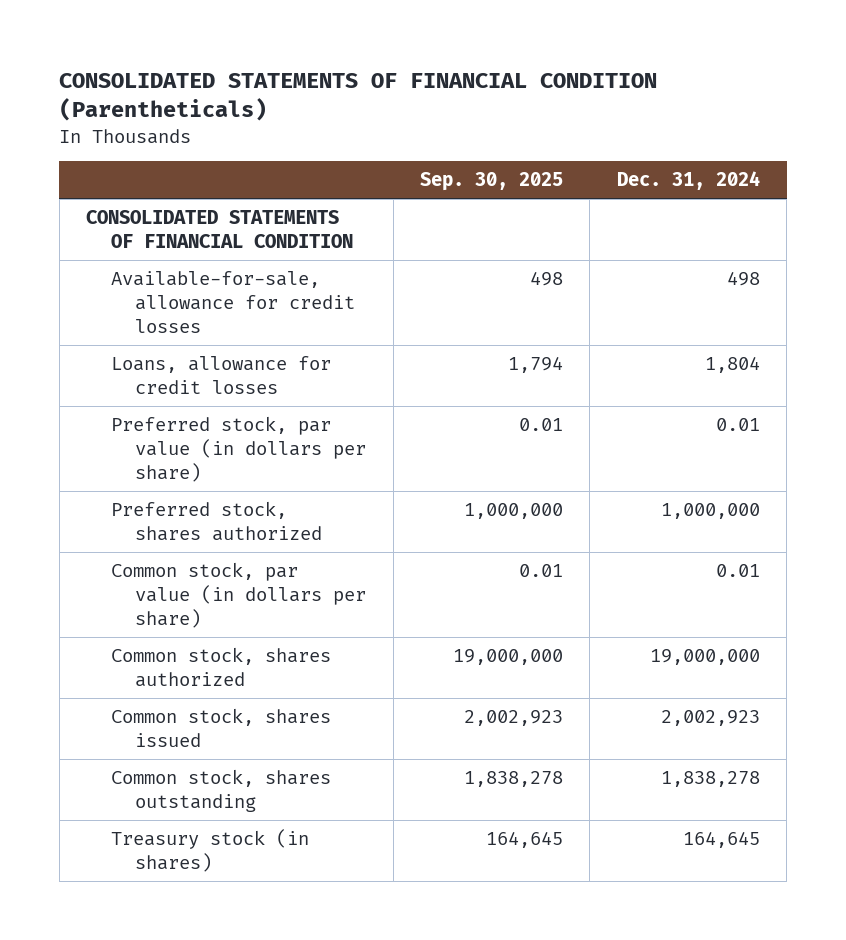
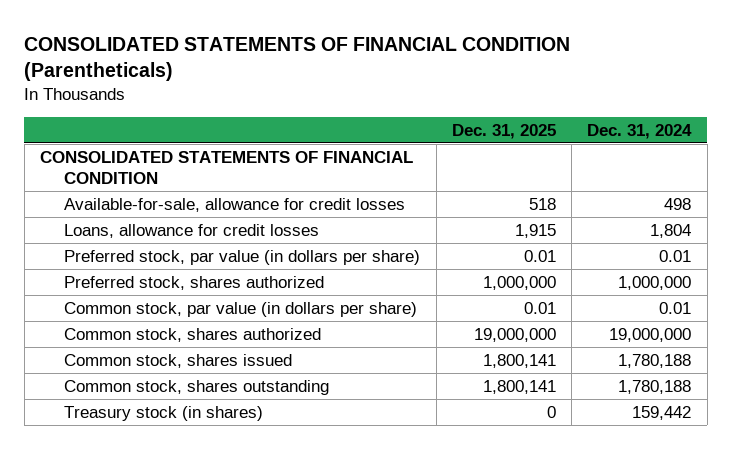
- | Sep. 30, 2025 | Dec. 31, 2024
+ | Dec. 31, 2025 | Dec. 31, 2024
- Common stock, shares issued | 2,002,923 | 2,002,923
- Common stock, shares outstanding | 1,838,278 | 1,838,278
- Treasury stock (in shares) | 164,645 | 164,645
+ Common stock, shares issued | 1,800,141 | 1,780,188
+ Common stock, shares outstanding | 1,800,141 | 1,780,188
+ Treasury stock (in shares) | 0 | 159,442

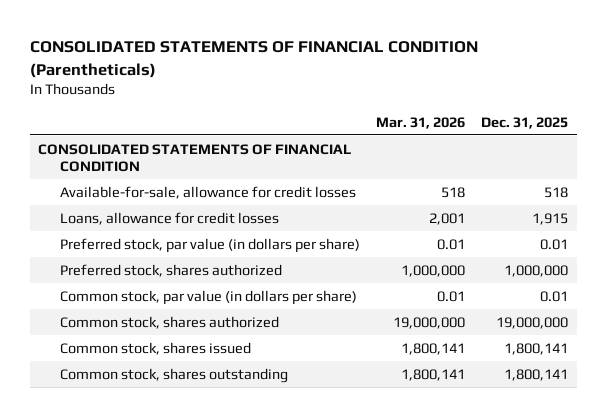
- | Dec. 31, 2025 | Dec. 31, 2024
+ | Mar. 31, 2026 | Dec. 31, 2025
- Treasury stock (in shares) | 0 | 159,442

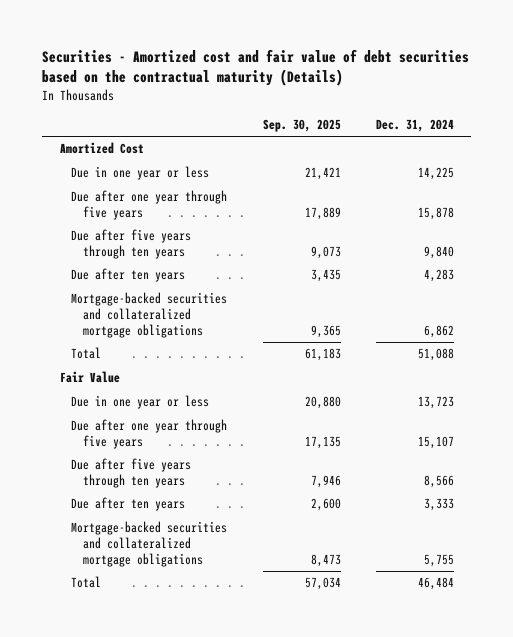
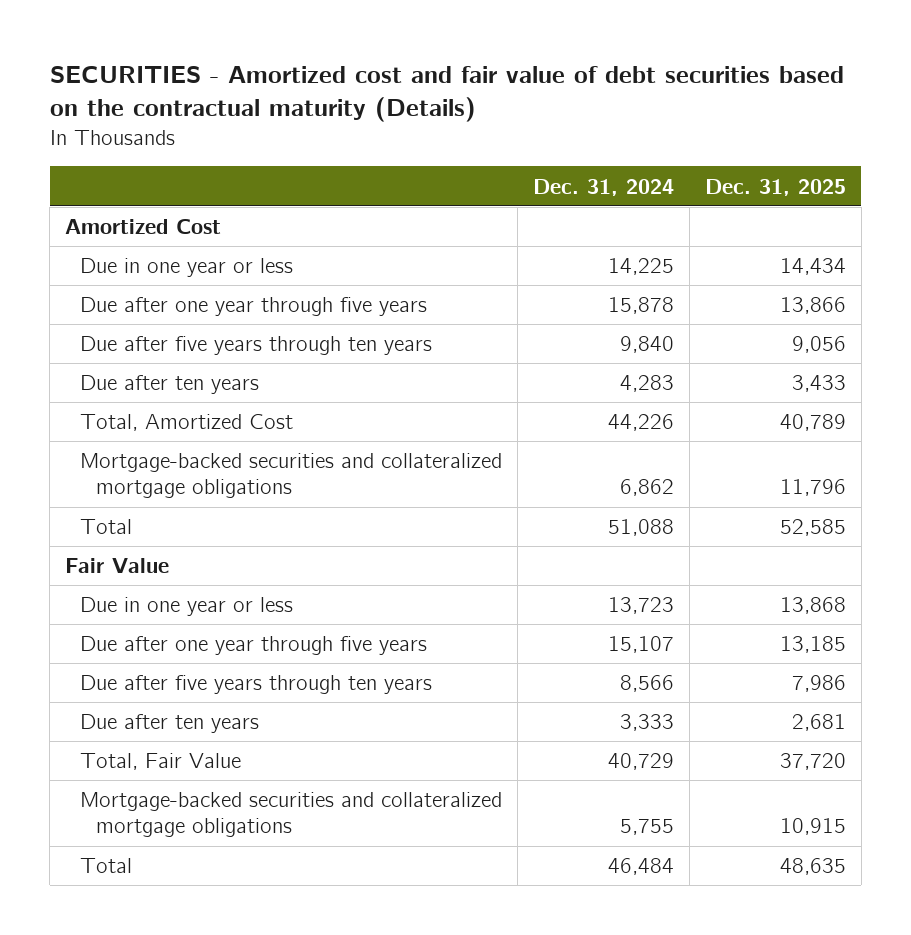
- Securities - Amortized cost and fair value of debt securities based on the contractual maturity (Details)
+ SECURITIES - Amortized cost and fair value of debt securities based on the contractual maturity (Details)
- | Sep. 30, 2025 | Dec. 31, 2024
+ | Dec. 31, 2024 | Dec. 31, 2025
+ Total, Amortized Cost | 44,226 | 40,789
+ Total, Fair Value | 40,729 | 37,720

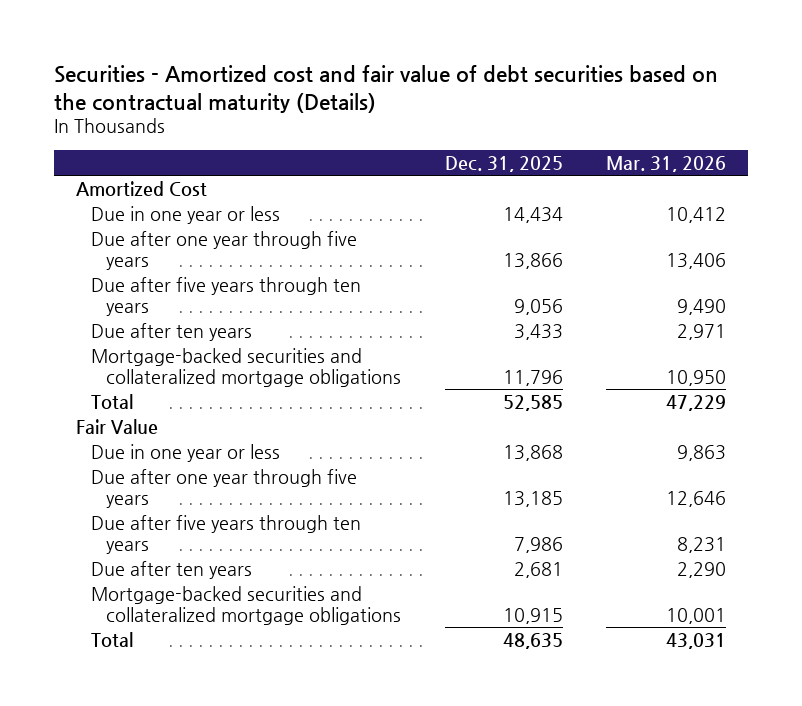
- SECURITIES - Amortized cost and fair value of debt securities based on the contractual maturity (Details)
+ Securities - Amortized cost and fair value of debt securities based on the contractual maturity (Details)
- | Dec. 31, 2024 | Dec. 31, 2025
+ | Dec. 31, 2025 | Mar. 31, 2026
- Total, Amortized Cost | 44,226 | 40,789
- Total, Fair Value | 40,729 | 37,720

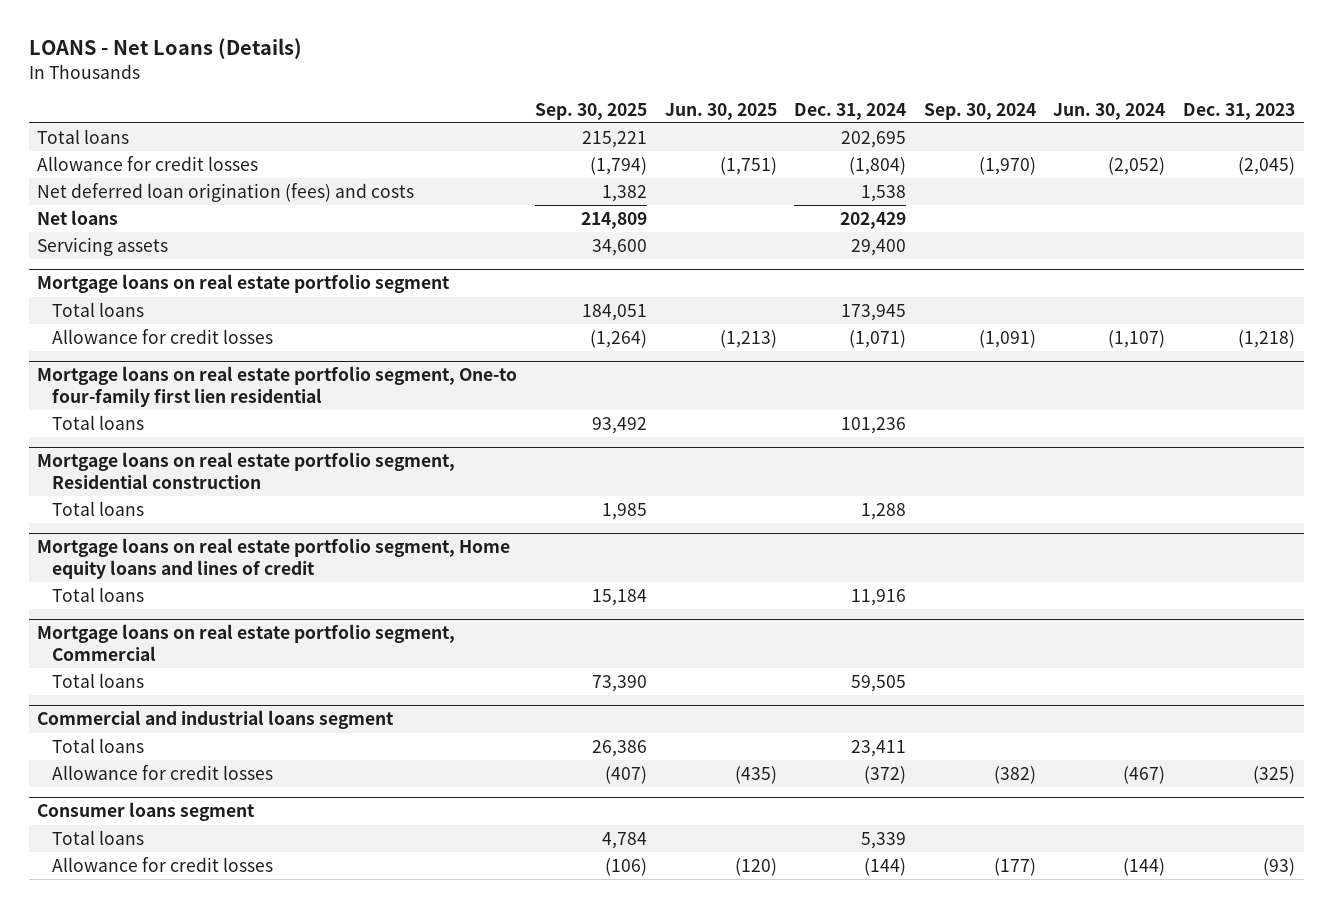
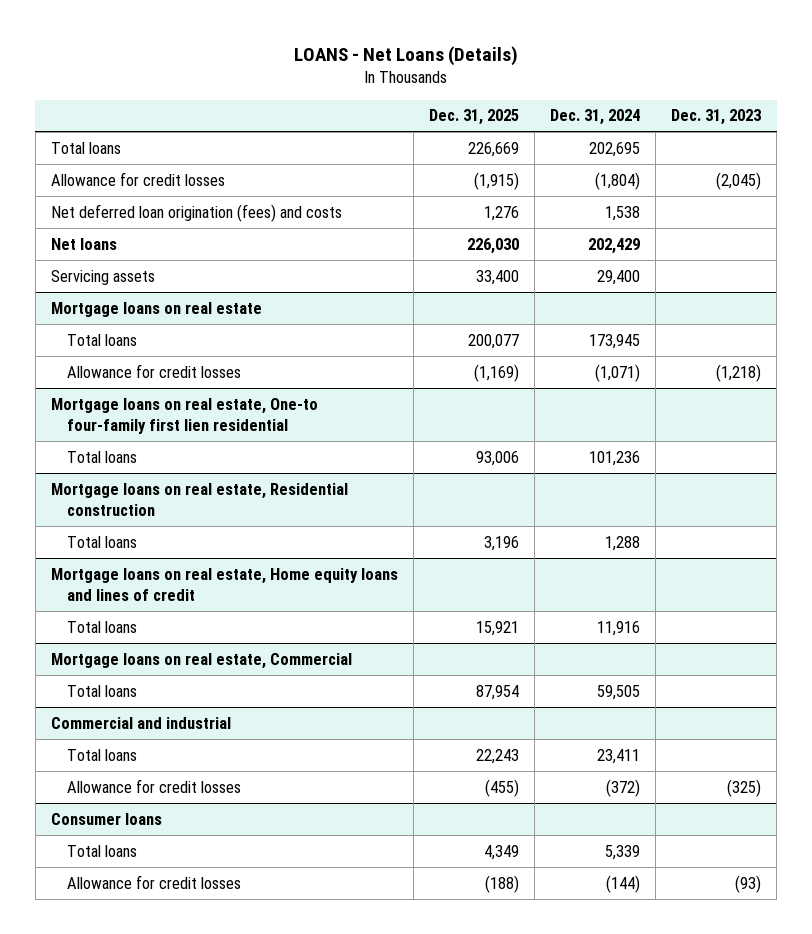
- | Sep. 30, 2025 | Jun. 30, 2025 | Dec. 31, 2024 | Sep. 30, 2024 | Jun. 30, 2024 | Dec. 31, 2023
+ | Dec. 31, 2025 | Dec. 31, 2024 | Dec. 31, 2023
- Mortgage loans on real estate portfolio segment
+ Mortgage loans on real estate
- Mortgage loans on real estate portfolio segment, One-to four-family first lien residential
+ Mortgage loans on real estate, One-to four-family first lien residential
- Mortgage loans on real estate portfolio segment, Residential construction
+ Mortgage loans on real estate, Residential construction
- Mortgage loans on real estate portfolio segment, Home equity loans and lines of credit
+ Mortgage loans on real estate, Home equity loans and lines of credit
- Mortgage loans on real estate portfolio segment, Commercial
+ Mortgage loans on real estate, Commercial
- Commercial and industrial loans segment
+ Commercial and industrial
- Consumer loans segment
+ Consumer loans

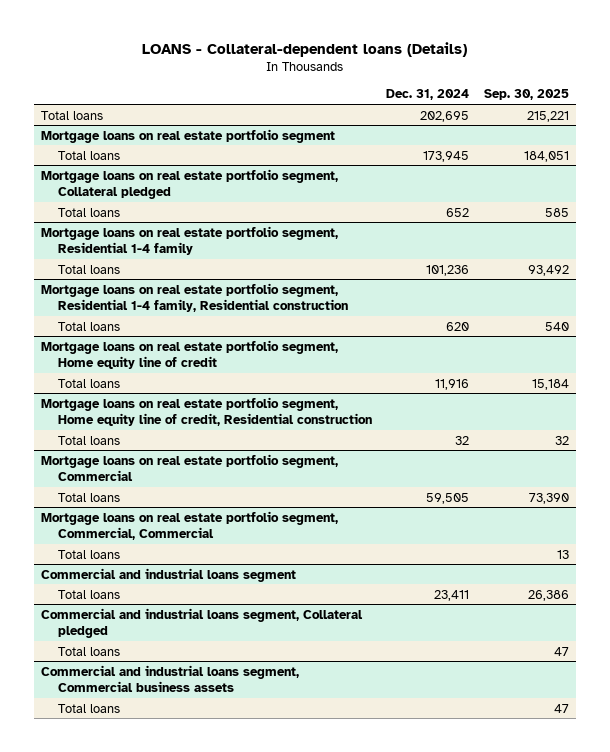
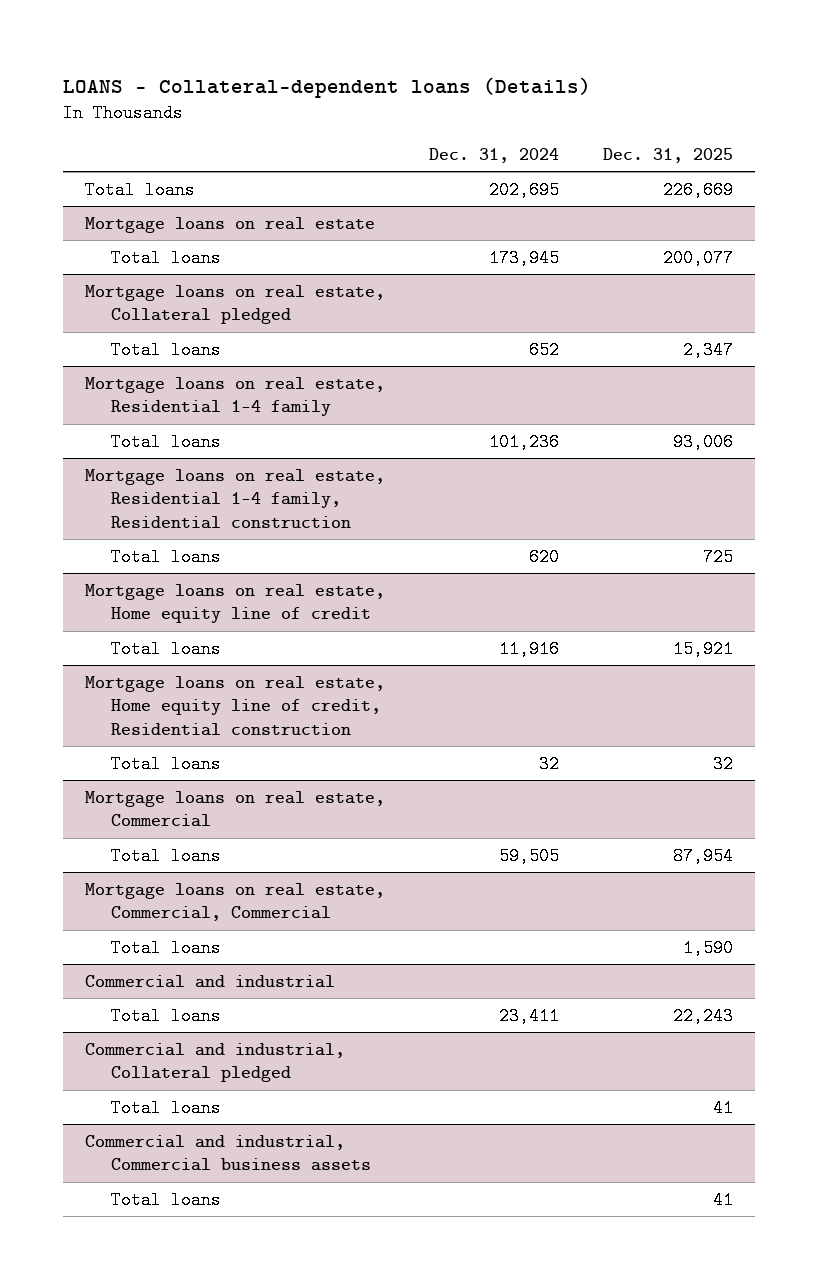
- | Dec. 31, 2024 | Sep. 30, 2025
+ | Dec. 31, 2024 | Dec. 31, 2025
- Mortgage loans on real estate portfolio segment
+ Mortgage loans on real estate
- Mortgage loans on real estate portfolio segment, Collateral pledged
+ Mortgage loans on real estate, Collateral pledged
- Mortgage loans on real estate portfolio segment, Residential 1-4 family
+ Mortgage loans on real estate, Residential 1-4 family
- Mortgage loans on real estate portfolio segment, Residential 1-4 family, Residential construction
+ Mortgage loans on real estate, Residential 1-4 family, Residential construction
- Mortgage loans on real estate portfolio segment, Home equity line of credit
+ Mortgage loans on real estate, Home equity line of credit
- Mortgage loans on real estate portfolio segment, Home equity line of credit, Residential construction
+ Mortgage loans on real estate, Home equity line of credit, Residential construction
- Mortgage loans on real estate portfolio segment, Commercial
+ Mortgage loans on real estate, Commercial
- Mortgage loans on real estate portfolio segment, Commercial, Commercial
+ Mortgage loans on real estate, Commercial, Commercial
- Commercial and industrial loans segment
+ Commercial and industrial
- Commercial and industrial loans segment, Collateral pledged
+ Commercial and industrial, Collateral pledged
- Commercial and industrial loans segment, Commercial business assets
+ Commercial and industrial, Commercial business assets

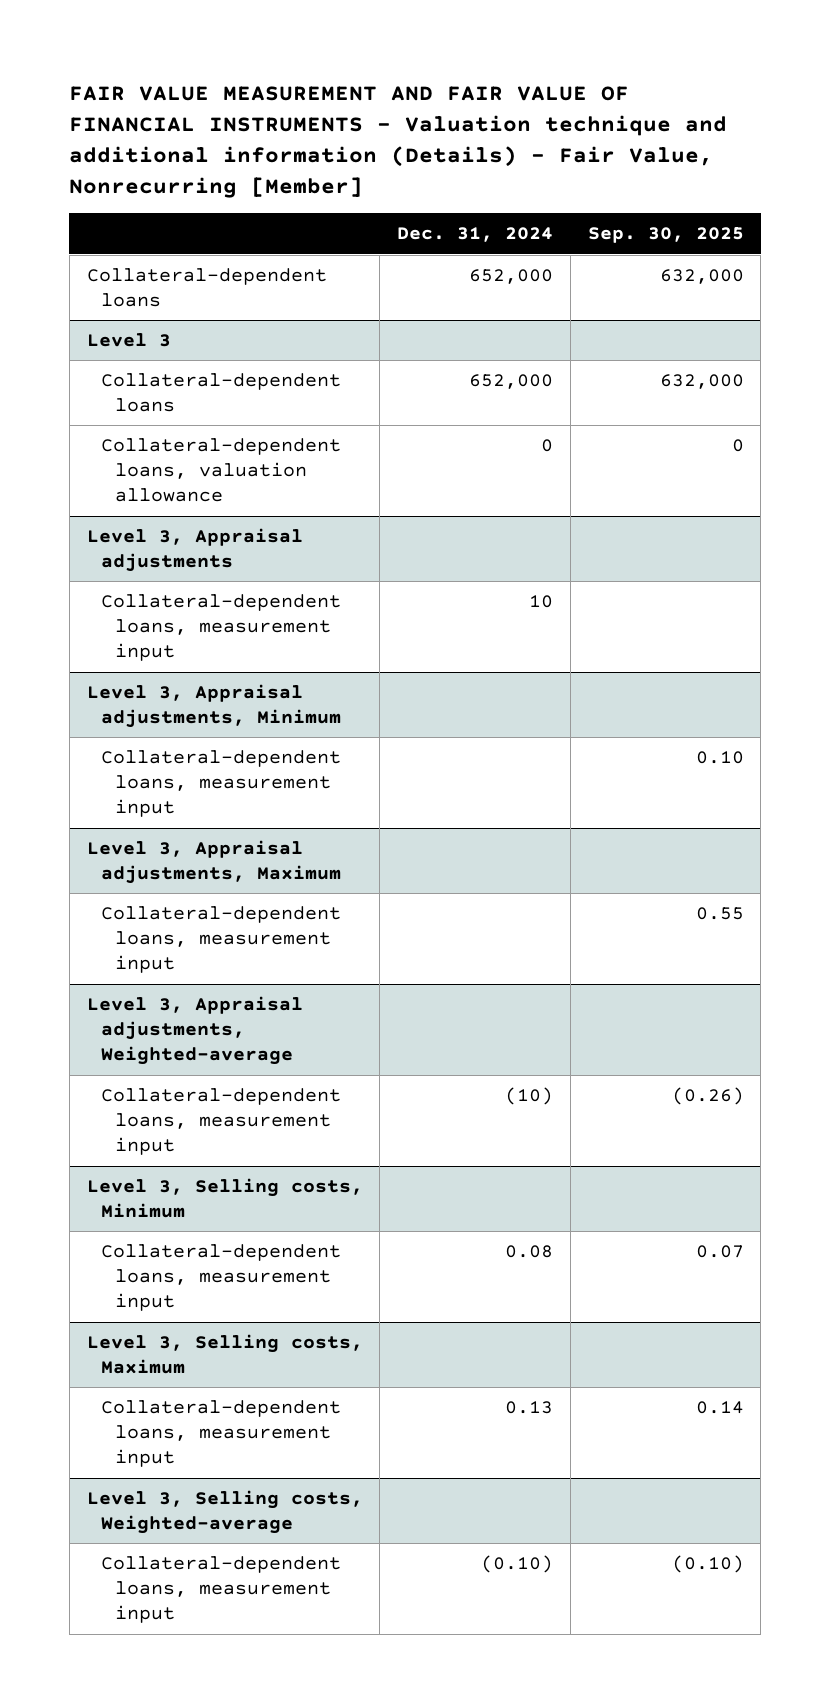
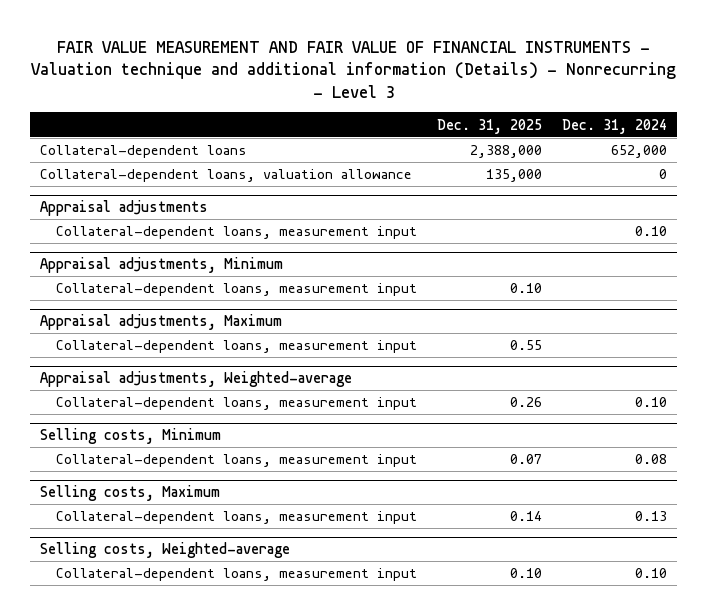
- FAIR VALUE MEASUREMENT AND FAIR VALUE OF FINANCIAL INSTRUMENTS - Valuation technique and additional information (Details) - Fair Value, Nonrecurring [Member]
+ FAIR VALUE MEASUREMENT AND FAIR VALUE OF FINANCIAL INSTRUMENTS - Valuation technique and additional information (Details) - Nonrecurring - Level 3
- | Dec. 31, 2024 | Sep. 30, 2025
+ | Dec. 31, 2025 | Dec. 31, 2024
- Level 3
- Collateral-dependent loans | 652,000 | 632,000
- Level 3, Appraisal adjustments
- Collateral-dependent loans, measurement input | 10 |
- Level 3, Appraisal adjustments, Minimum
+ Appraisal adjustments
+ Collateral-dependent loans, measurement input | | 0.10
+ Appraisal adjustments, Minimum
- Level 3, Appraisal adjustments, Maximum
+ Appraisal adjustments, Maximum
- Level 3, Appraisal adjustments, Weighted-average
- Collateral-dependent loans, measurement input | (10) | (0.26)
- Level 3, Selling costs, Minimum
+ Appraisal adjustments, Weighted-average
+ Collateral-dependent loans, measurement input | 0.26 | 0.10
+ Selling costs, Minimum
- Level 3, Selling costs, Maximum
+ Selling costs, Maximum
- Level 3, Selling costs, Weighted-average
- Collateral-dependent loans, measurement input | (0.10) | (0.10)
+ Selling costs, Weighted-average
+ Collateral-dependent loans, measurement input | 0.10 | 0.10

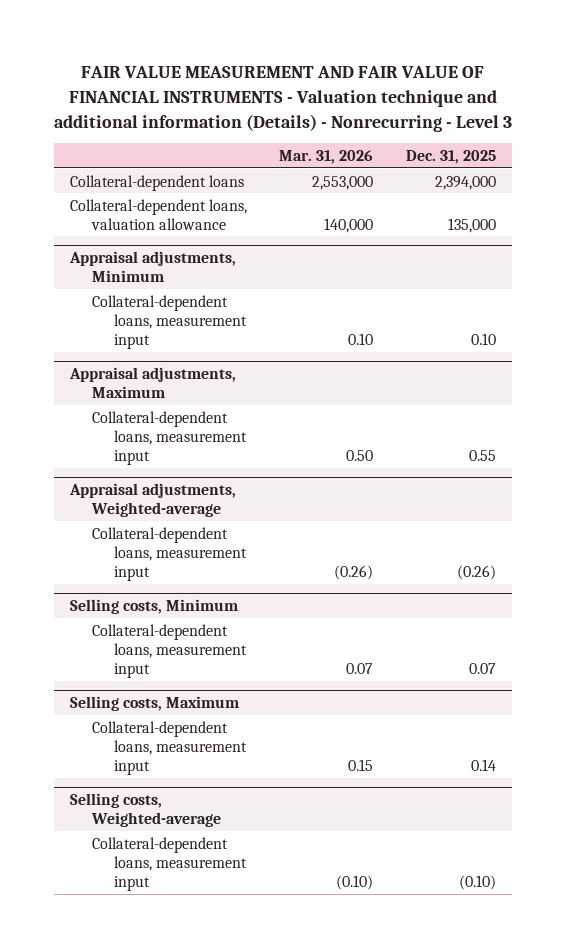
- | Dec. 31, 2025 | Dec. 31, 2024
+ | Mar. 31, 2026 | Dec. 31, 2025
- Collateral-dependent loans | 2,388,000 | 652,000
+ Collateral-dependent loans | 2,553,000 | 2,394,000
- Appraisal adjustments
- Collateral-dependent loans, measurement input | | 0.10
@ Appraisal adjustments, Weighted-average
- Collateral-dependent loans, measurement input | 0.26 | 0.10
+ Collateral-dependent loans, measurement input | (0.26) | (0.26)
@ Selling costs, Weighted-average
- Collateral-dependent loans, measurement input | 0.10 | 0.10
+ Collateral-dependent loans, measurement input | (0.10) | (0.10)

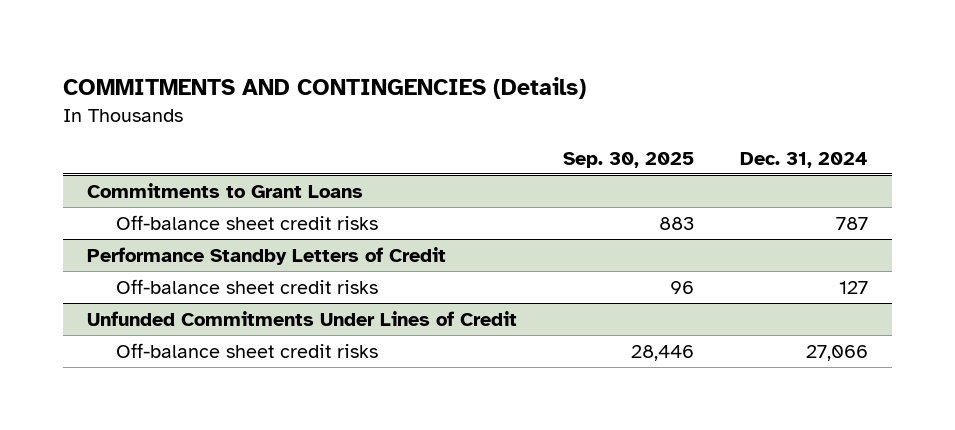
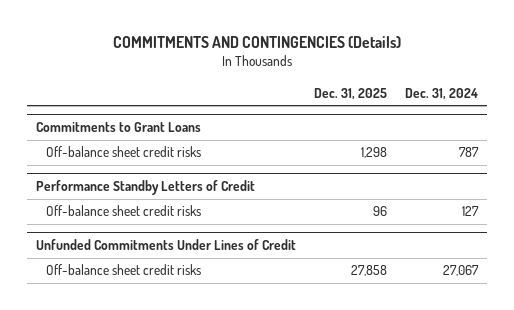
- | Sep. 30, 2025 | Dec. 31, 2024
+ | Dec. 31, 2025 | Dec. 31, 2024
@ Unfunded Commitments Under Lines of Credit
- Off-balance sheet credit risks | 28,446 | 27,066
+ Off-balance sheet credit risks | 27,858 | 27,067

